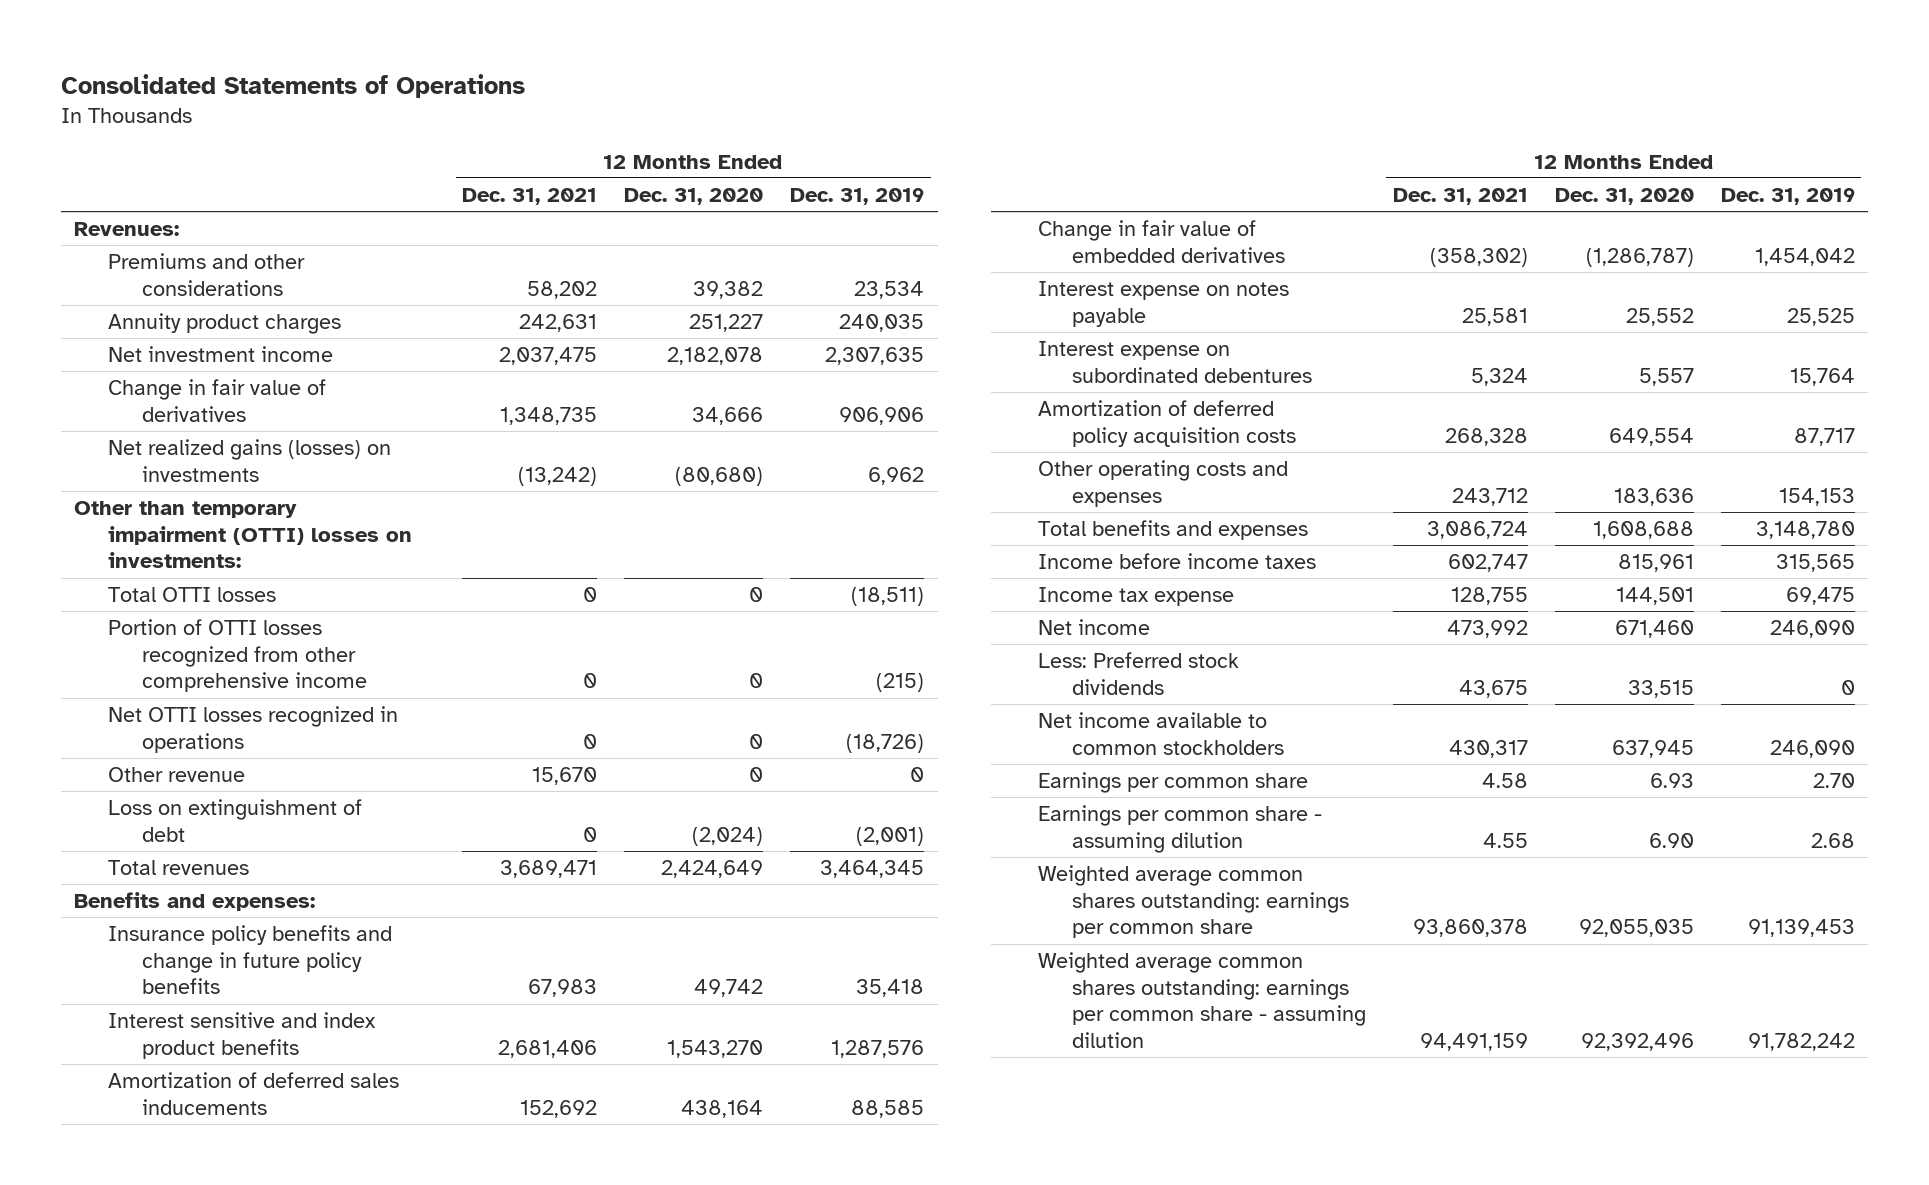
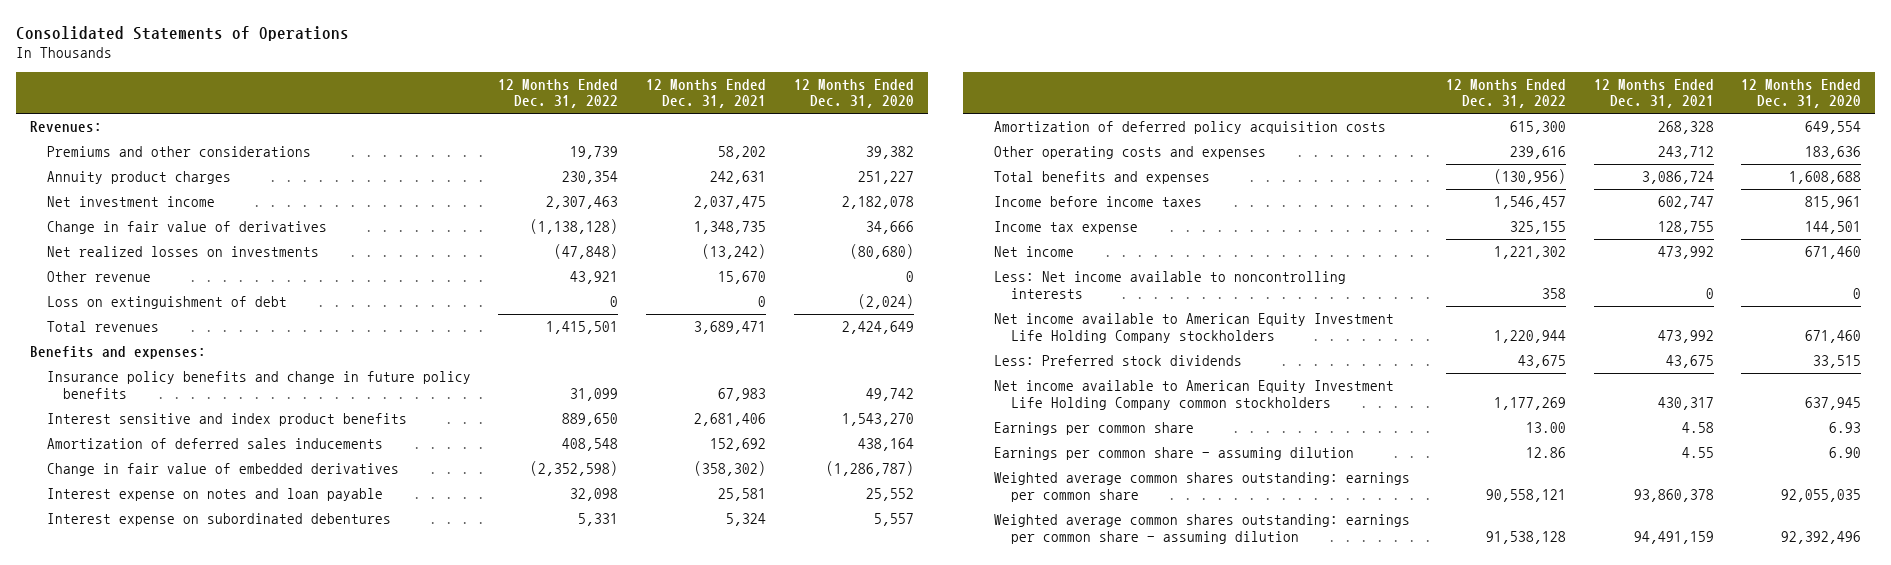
- | 12 Months Ended Dec. 31, 2021 | 12 Months Ended Dec. 31, 2020 | 12 Months Ended Dec. 31, 2019
+ | 12 Months Ended Dec. 31, 2022 | 12 Months Ended Dec. 31, 2021 | 12 Months Ended Dec. 31, 2020
- Net realized gains (losses) on investments | (13,242) | (80,680) | 6,962
- Other than temporary impairment (OTTI) losses on investments:
- Total OTTI losses | 0 | 0 | (18,511)
- Portion of OTTI losses recognized from other comprehensive income | 0 | 0 | (215)
- Net OTTI losses recognized in operations | 0 | 0 | (18,726)
+ Net realized losses on investments | (47,848) | (13,242) | (80,680)
- Interest expense on notes payable | 25,581 | 25,552 | 25,525
+ Interest expense on notes and loan payable | 32,098 | 25,581 | 25,552
+ Less: Net income available to noncontrolling interests | 358 | 0 | 0
+ Net income available to American Equity Investment Life Holding Company stockholders | 1,220,944 | 473,992 | 671,460
- Net income available to common stockholders | 430,317 | 637,945 | 246,090
+ Net income available to American Equity Investment Life Holding Company common stockholders | 1,177,269 | 430,317 | 637,945

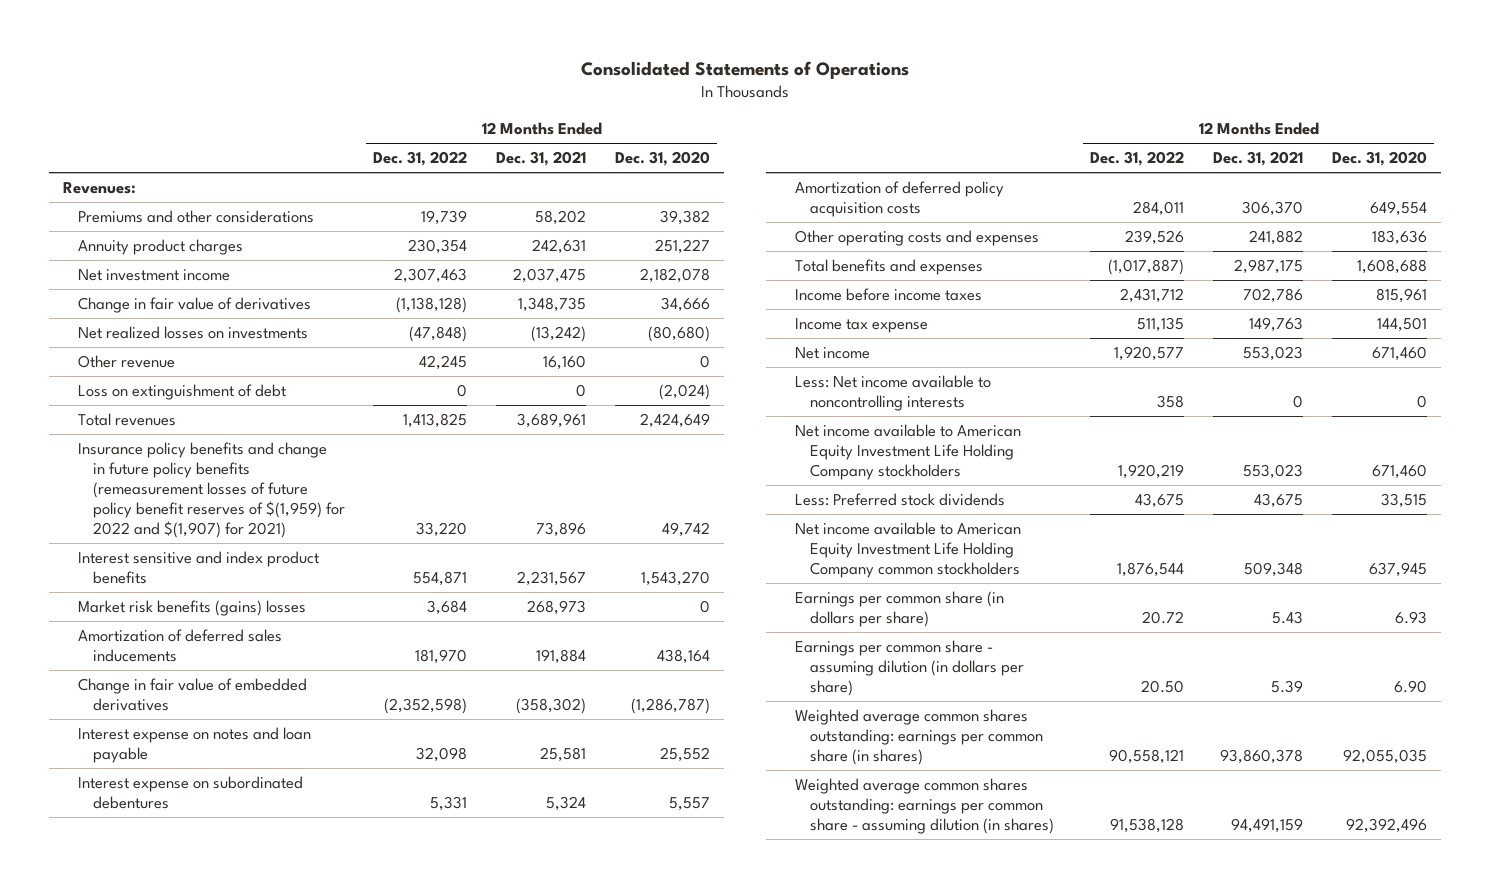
- Other revenue | 43,921 | 15,670 | 0
+ Other revenue | 42,245 | 16,160 | 0
- Total revenues | 1,415,501 | 3,689,471 | 2,424,649
- Benefits and expenses:
- Insurance policy benefits and change in future policy benefits | 31,099 | 67,983 | 49,742
- Interest sensitive and index product benefits | 889,650 | 2,681,406 | 1,543,270
- Amortization of deferred sales inducements | 408,548 | 152,692 | 438,164
+ Total revenues | 1,413,825 | 3,689,961 | 2,424,649
+ Insurance policy benefits and change in future policy benefits (remeasurement losses of future policy benefit reserves of $(1,959) for 2022 and $(1,907) for 2021) | 33,220 | 73,896 | 49,742
+ Interest sensitive and index product benefits | 554,871 | 2,231,567 | 1,543,270
+ Market risk benefits (gains) losses | 3,684 | 268,973 | 0
+ Amortization of deferred sales inducements | 181,970 | 191,884 | 438,164
- Amortization of deferred policy acquisition costs | 615,300 | 268,328 | 649,554
- Other operating costs and expenses | 239,616 | 243,712 | 183,636
- Total benefits and expenses | (130,956) | 3,086,724 | 1,608,688
- Income before income taxes | 1,546,457 | 602,747 | 815,961
- Income tax expense | 325,155 | 128,755 | 144,501
- Net income | 1,221,302 | 473,992 | 671,460
+ Amortization of deferred policy acquisition costs | 284,011 | 306,370 | 649,554
+ Other operating costs and expenses | 239,526 | 241,882 | 183,636
+ Total benefits and expenses | (1,017,887) | 2,987,175 | 1,608,688
+ Income before income taxes | 2,431,712 | 702,786 | 815,961
+ Income tax expense | 511,135 | 149,763 | 144,501
+ Net income | 1,920,577 | 553,023 | 671,460
- Net income available to American Equity Investment Life Holding Company stockholders | 1,220,944 | 473,992 | 671,460
+ Net income available to American Equity Investment Life Holding Company stockholders | 1,920,219 | 553,023 | 671,460
- Net income available to American Equity Investment Life Holding Company common stockholders | 1,177,269 | 430,317 | 637,945
- Earnings per common share | 13.00 | 4.58 | 6.93
- Earnings per common share - assuming dilution | 12.86 | 4.55 | 6.90
- Weighted average common shares outstanding: earnings per common share | 90,558,121 | 93,860,378 | 92,055,035
- Weighted average common shares outstanding: earnings per common share - assuming dilution | 91,538,128 | 94,491,159 | 92,392,496
+ Net income available to American Equity Investment Life Holding Company common stockholders | 1,876,544 | 509,348 | 637,945
+ Earnings per common share (in dollars per share) | 20.72 | 5.43 | 6.93
+ Earnings per common share - assuming dilution (in dollars per share) | 20.50 | 5.39 | 6.90
+ Weighted average common shares outstanding: earnings per common share (in shares) | 90,558,121 | 93,860,378 | 92,055,035
+ Weighted average common shares outstanding: earnings per common share - assuming dilution (in shares) | 91,538,128 | 94,491,159 | 92,392,496

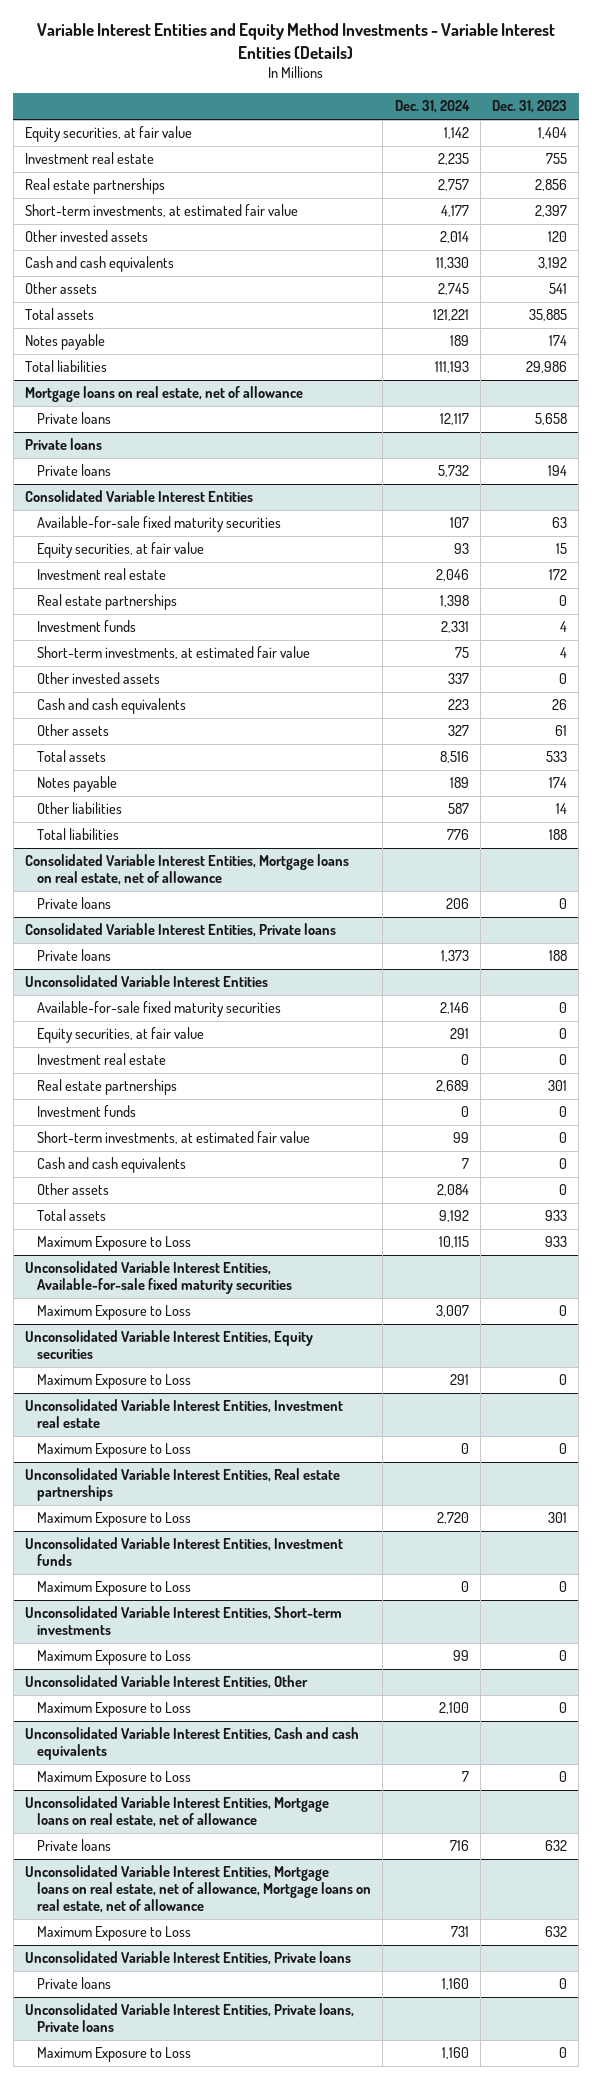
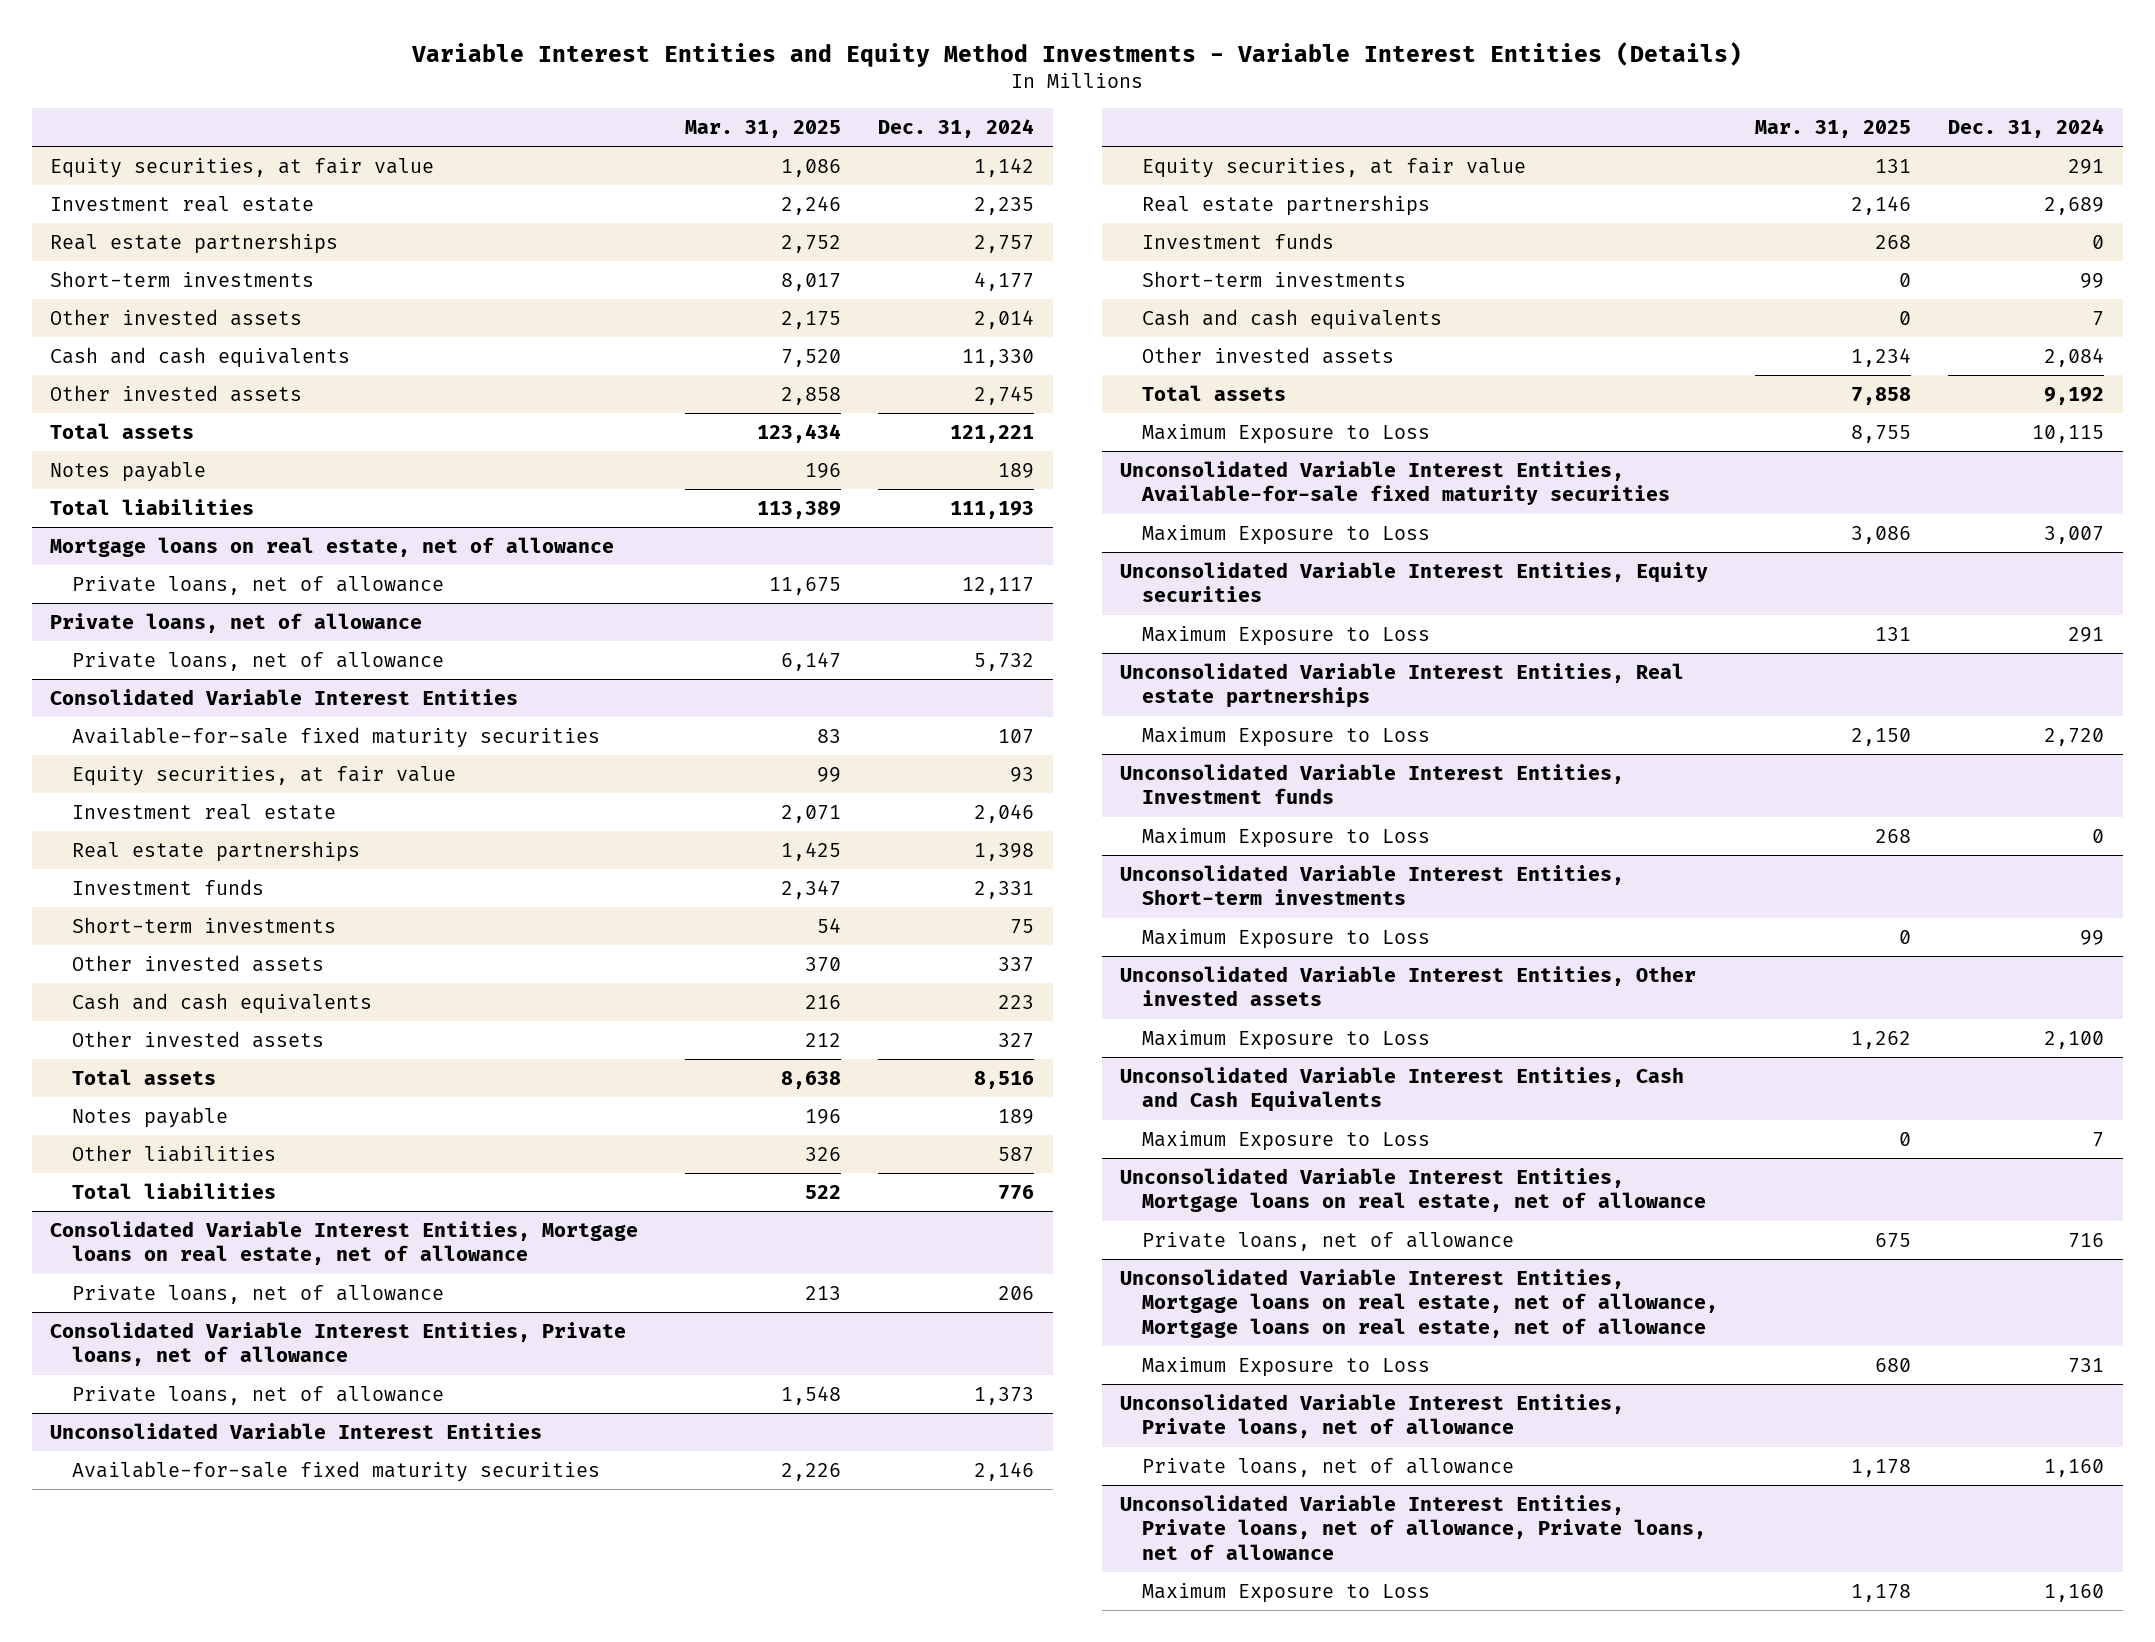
- | Dec. 31, 2024 | Dec. 31, 2023
+ | Mar. 31, 2025 | Dec. 31, 2024
- Short-term investments, at estimated fair value | 4,177 | 2,397
+ Short-term investments | 8,017 | 4,177
- Other assets | 2,745 | 541
+ Other invested assets | 2,858 | 2,745
@ Mortgage loans on real estate, net of allowance
- Private loans | 12,117 | 5,658
- Private loans
- Private loans | 5,732 | 194
@ Mortgage loans on real estate, net of allowance
+ Private loans, net of allowance | 11,675 | 12,117
+ Private loans, net of allowance
+ Private loans, net of allowance | 6,147 | 5,732
@ Consolidated Variable Interest Entities
- Short-term investments, at estimated fair value | 75 | 4
+ Short-term investments | 54 | 75
- Other assets | 327 | 61
+ Other invested assets | 212 | 327
@ Consolidated Variable Interest Entities, Mortgage loans on real estate, net of allowance
- Private loans | 206 | 0
- Consolidated Variable Interest Entities, Private loans
- Private loans | 1,373 | 188
@ Consolidated Variable Interest Entities, Mortgage loans on real estate, net of allowance
+ Private loans, net of allowance | 213 | 206
+ Consolidated Variable Interest Entities, Private loans, net of allowance
+ Private loans, net of allowance | 1,548 | 1,373
@ Unconsolidated Variable Interest Entities
- Investment real estate | 0 | 0
- Short-term investments, at estimated fair value | 99 | 0
+ Short-term investments | 0 | 99
- Other assets | 2,084 | 0
+ Other invested assets | 1,234 | 2,084
- Unconsolidated Variable Interest Entities, Investment real estate
- Maximum Exposure to Loss | 0 | 0
- Unconsolidated Variable Interest Entities, Other
+ Unconsolidated Variable Interest Entities, Other invested assets
- Unconsolidated Variable Interest Entities, Cash and cash equivalents
+ Unconsolidated Variable Interest Entities, Cash and Cash Equivalents
@ Unconsolidated Variable Interest Entities, Mortgage loans on real estate, net of allowance
- Private loans | 716 | 632
+ Private loans, net of allowance | 675 | 716
- Unconsolidated Variable Interest Entities, Private loans
- Private loans | 1,160 | 0
- Unconsolidated Variable Interest Entities, Private loans, Private loans
+ Unconsolidated Variable Interest Entities, Private loans, net of allowance
+ Private loans, net of allowance | 1,178 | 1,160
+ Unconsolidated Variable Interest Entities, Private loans, net of allowance, Private loans, net of allowance

